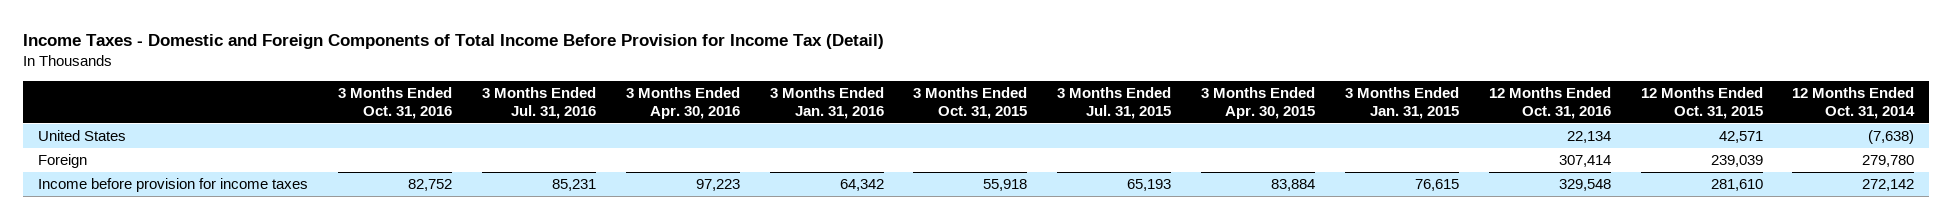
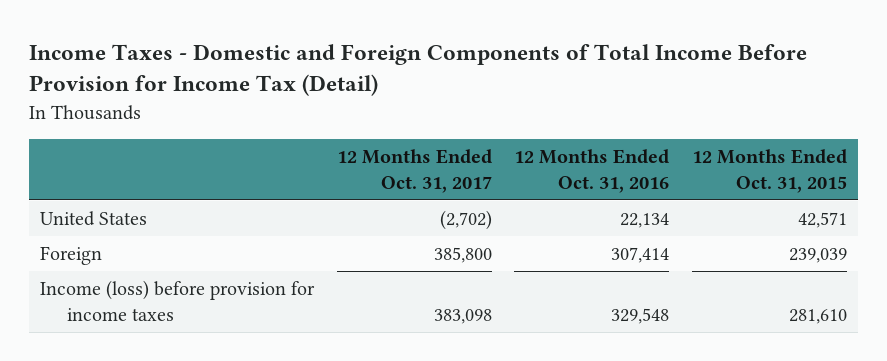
- | 3 Months Ended Oct. 31, 2016 | 3 Months Ended Jul. 31, 2016 | 3 Months Ended Apr. 30, 2016 | 3 Months Ended Jan. 31, 2016 | 3 Months Ended Oct. 31, 2015 | 3 Months Ended Jul. 31, 2015 | 3 Months Ended Apr. 30, 2015 | 3 Months Ended Jan. 31, 2015 | 12 Months Ended Oct. 31, 2016 | 12 Months Ended Oct. 31, 2015 | 12 Months Ended Oct. 31, 2014
+ | 12 Months Ended Oct. 31, 2017 | 12 Months Ended Oct. 31, 2016 | 12 Months Ended Oct. 31, 2015
- Income before provision for income taxes | 82,752 | 85,231 | 97,223 | 64,342 | 55,918 | 65,193 | 83,884 | 76,615 | 329,548 | 281,610 | 272,142
+ Income (loss) before provision for income taxes | 383,098 | 329,548 | 281,610

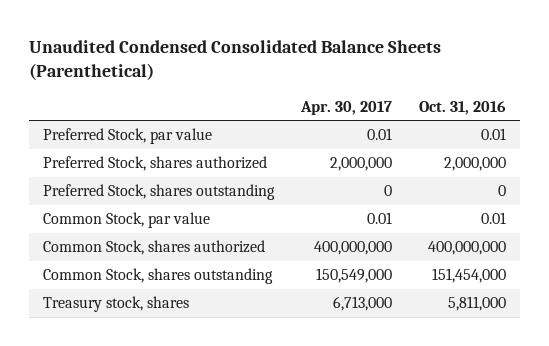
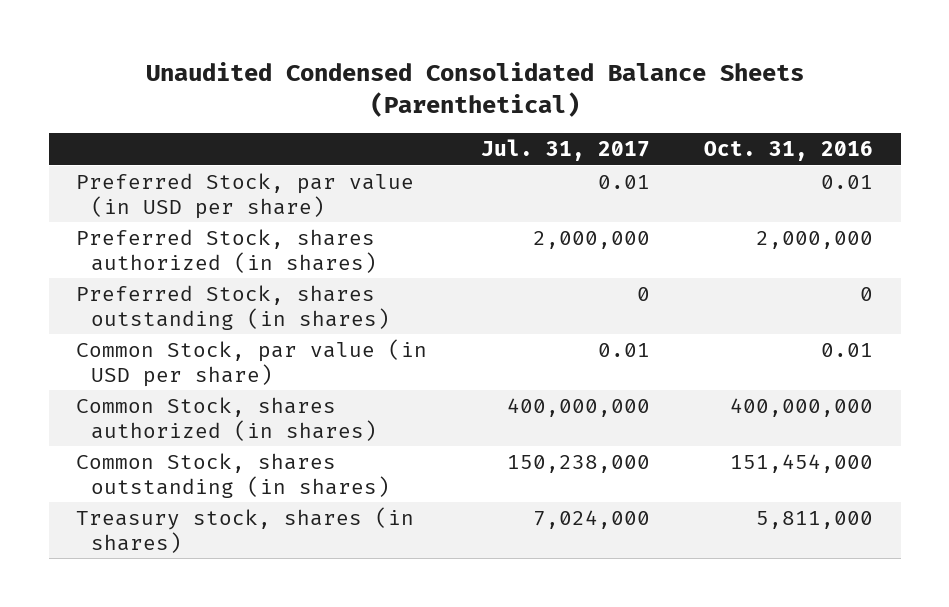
- | Apr. 30, 2017 | Oct. 31, 2016
+ | Jul. 31, 2017 | Oct. 31, 2016
- Preferred Stock, par value | 0.01 | 0.01
- Preferred Stock, shares authorized | 2,000,000 | 2,000,000
- Preferred Stock, shares outstanding | 0 | 0
- Common Stock, par value | 0.01 | 0.01
- Common Stock, shares authorized | 400,000,000 | 400,000,000
- Common Stock, shares outstanding | 150,549,000 | 151,454,000
- Treasury stock, shares | 6,713,000 | 5,811,000
+ Preferred Stock, par value (in USD per share) | 0.01 | 0.01
+ Preferred Stock, shares authorized (in shares) | 2,000,000 | 2,000,000
+ Preferred Stock, shares outstanding (in shares) | 0 | 0
+ Common Stock, par value (in USD per share) | 0.01 | 0.01
+ Common Stock, shares authorized (in shares) | 400,000,000 | 400,000,000
+ Common Stock, shares outstanding (in shares) | 150,238,000 | 151,454,000
+ Treasury stock, shares (in shares) | 7,024,000 | 5,811,000

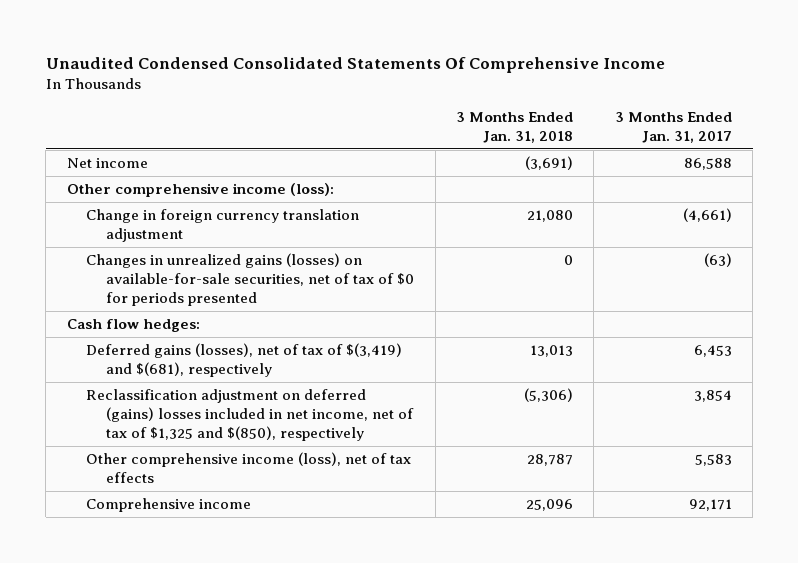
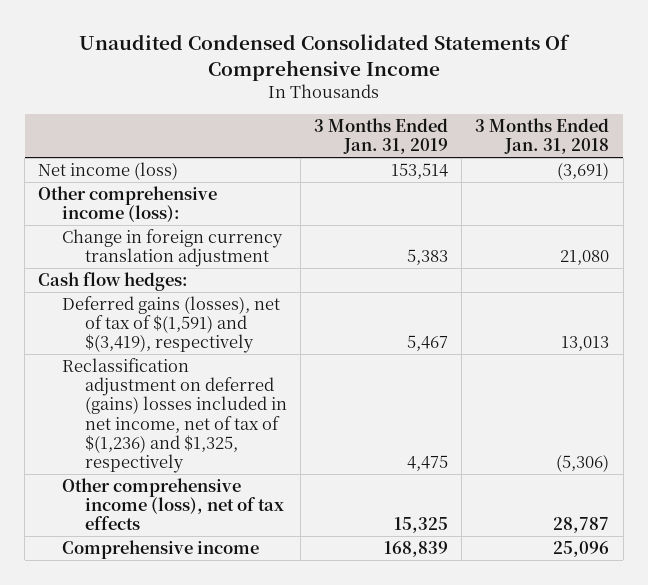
- | 3 Months Ended Jan. 31, 2018 | 3 Months Ended Jan. 31, 2017
+ | 3 Months Ended Jan. 31, 2019 | 3 Months Ended Jan. 31, 2018
- Net income | (3,691) | 86,588
+ Net income (loss) | 153,514 | (3,691)
- Changes in unrealized gains (losses) on available-for-sale securities, net of tax of $0 for periods presented | 0 | (63)
- Deferred gains (losses), net of tax of $(3,419) and $(681), respectively | 13,013 | 6,453
- Reclassification adjustment on deferred (gains) losses included in net income, net of tax of $1,325 and $(850), respectively | (5,306) | 3,854
+ Deferred gains (losses), net of tax of $(1,591) and $(3,419), respectively | 5,467 | 13,013
+ Reclassification adjustment on deferred (gains) losses included in net income, net of tax of $(1,236) and $1,325, respectively | 4,475 | (5,306)

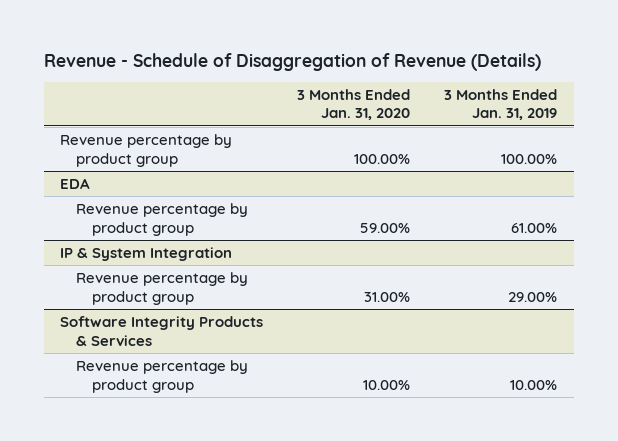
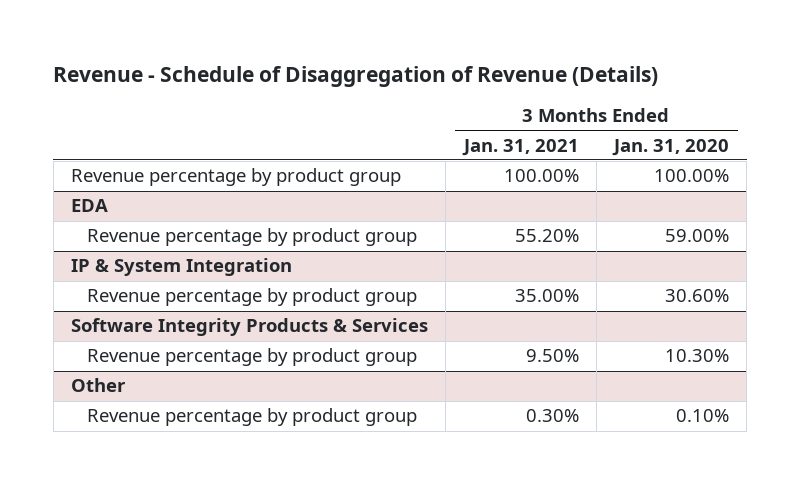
- | 3 Months Ended Jan. 31, 2020 | 3 Months Ended Jan. 31, 2019
+ | 3 Months Ended Jan. 31, 2021 | 3 Months Ended Jan. 31, 2020
@ IP & System Integration
- Revenue percentage by product group | 31.00% | 29.00%
+ Revenue percentage by product group | 35.00% | 30.60%
@ Software Integrity Products & Services
- Revenue percentage by product group | 10.00% | 10.00%
+ Revenue percentage by product group | 9.50% | 10.30%
+ Other
+ Revenue percentage by product group | 0.30% | 0.10%

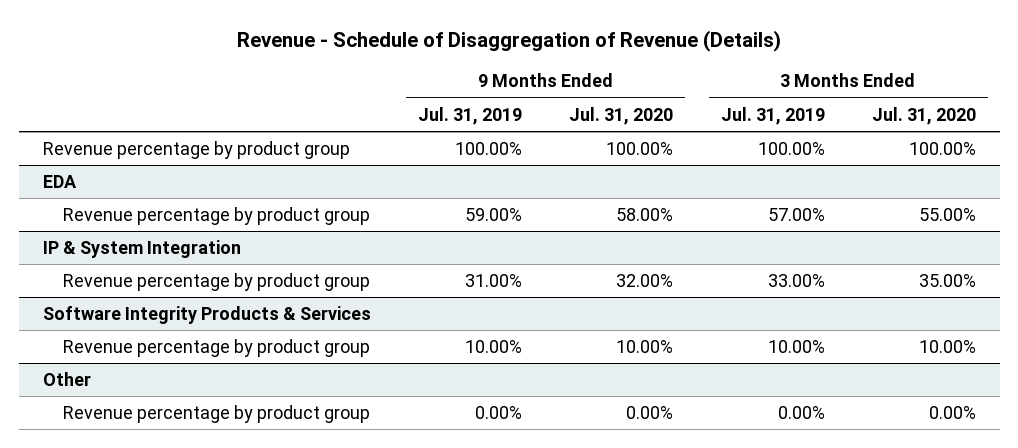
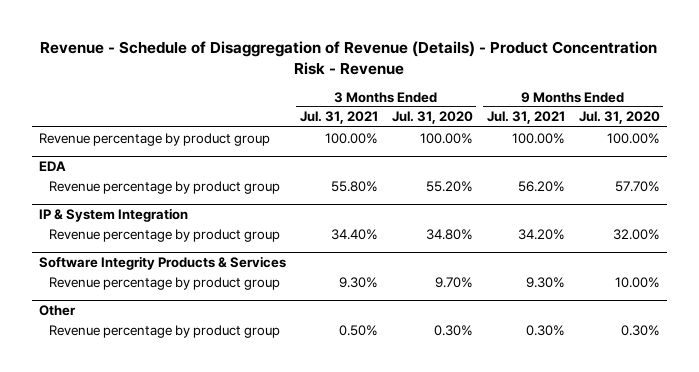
- Revenue - Schedule of Disaggregation of Revenue (Details)
+ Revenue - Schedule of Disaggregation of Revenue (Details) - Product Concentration Risk - Revenue
- | 9 Months Ended Jul. 31, 2019 | 9 Months Ended Jul. 31, 2020 | 3 Months Ended Jul. 31, 2019 | 3 Months Ended Jul. 31, 2020
+ | 3 Months Ended Jul. 31, 2021 | 3 Months Ended Jul. 31, 2020 | 9 Months Ended Jul. 31, 2021 | 9 Months Ended Jul. 31, 2020
@ EDA
- Revenue percentage by product group | 59.00% | 58.00% | 57.00% | 55.00%
+ Revenue percentage by product group | 55.80% | 55.20% | 56.20% | 57.70%
@ IP & System Integration
- Revenue percentage by product group | 31.00% | 32.00% | 33.00% | 35.00%
+ Revenue percentage by product group | 34.40% | 34.80% | 34.20% | 32.00%
@ Software Integrity Products & Services
- Revenue percentage by product group | 10.00% | 10.00% | 10.00% | 10.00%
+ Revenue percentage by product group | 9.30% | 9.70% | 9.30% | 10.00%
@ Other
- Revenue percentage by product group | 0.00% | 0.00% | 0.00% | 0.00%
+ Revenue percentage by product group | 0.50% | 0.30% | 0.30% | 0.30%

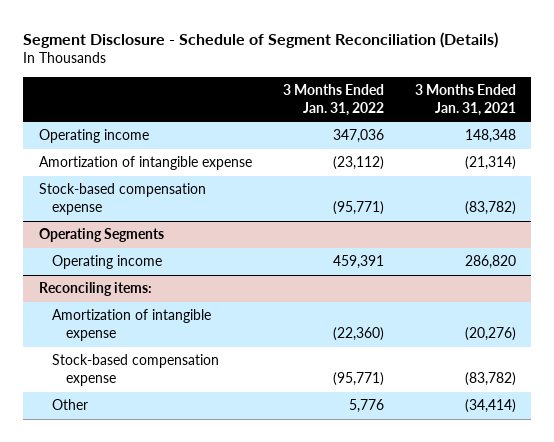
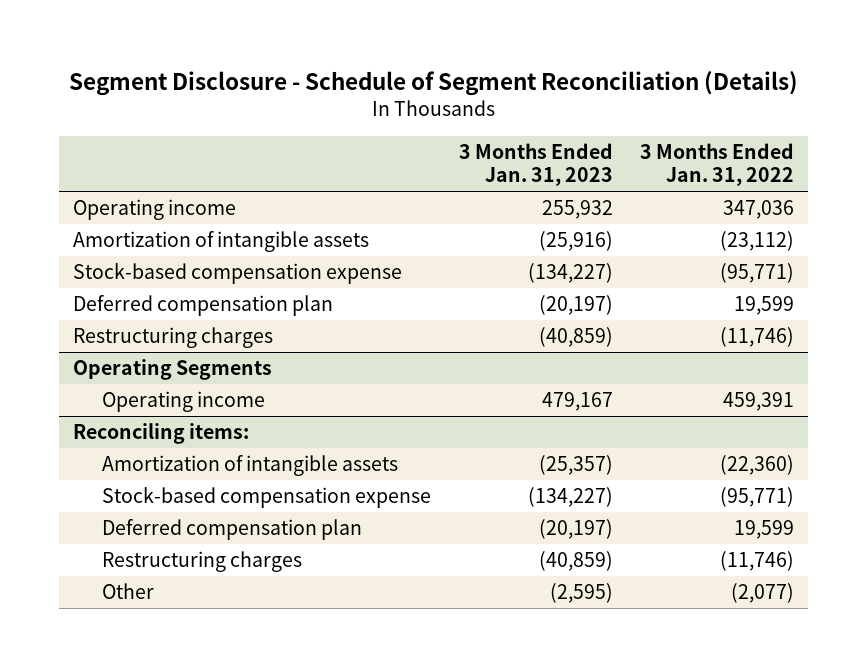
- | 3 Months Ended Jan. 31, 2022 | 3 Months Ended Jan. 31, 2021
+ | 3 Months Ended Jan. 31, 2023 | 3 Months Ended Jan. 31, 2022
- Amortization of intangible expense | (23,112) | (21,314)
+ Amortization of intangible assets | (25,916) | (23,112)
+ Deferred compensation plan | (20,197) | 19,599
+ Restructuring charges | (40,859) | (11,746)
@ Reconciling items:
- Amortization of intangible expense | (22,360) | (20,276)
+ Amortization of intangible assets | (25,357) | (22,360)
- Other | 5,776 | (34,414)
+ Deferred compensation plan | (20,197) | 19,599
+ Restructuring charges | (40,859) | (11,746)
+ Other | (2,595) | (2,077)

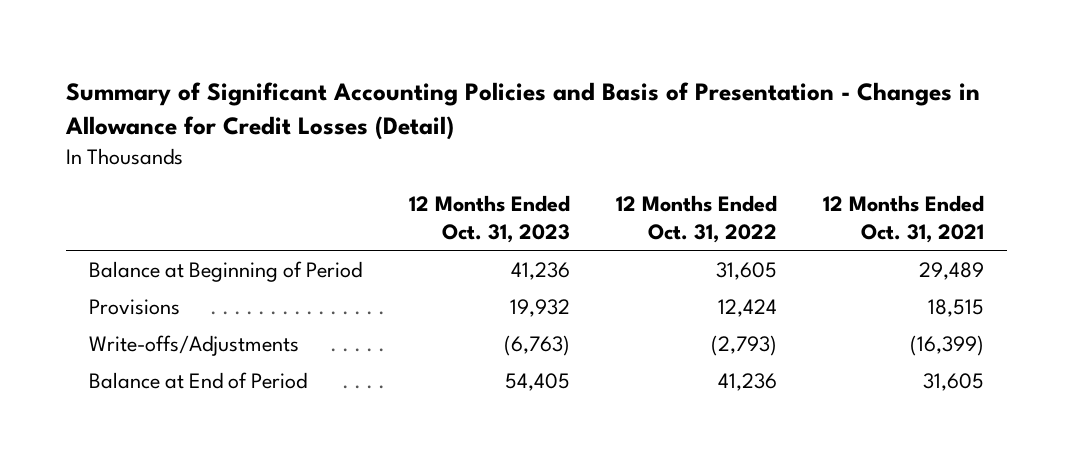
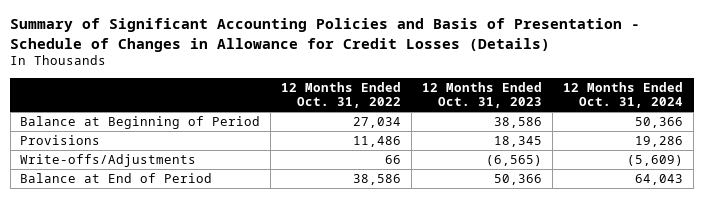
- Summary of Significant Accounting Policies and Basis of Presentation - Changes in Allowance for Credit Losses (Detail)
+ Summary of Significant Accounting Policies and Basis of Presentation - Schedule of Changes in Allowance for Credit Losses (Details)
- | 12 Months Ended Oct. 31, 2023 | 12 Months Ended Oct. 31, 2022 | 12 Months Ended Oct. 31, 2021
+ | 12 Months Ended Oct. 31, 2022 | 12 Months Ended Oct. 31, 2023 | 12 Months Ended Oct. 31, 2024
- Balance at Beginning of Period | 41,236 | 31,605 | 29,489
- Provisions | 19,932 | 12,424 | 18,515
- Write-offs/Adjustments | (6,763) | (2,793) | (16,399)
- Balance at End of Period | 54,405 | 41,236 | 31,605
+ Balance at Beginning of Period | 27,034 | 38,586 | 50,366
+ Provisions | 11,486 | 18,345 | 19,286
+ Write-offs/Adjustments | 66 | (6,565) | (5,609)
+ Balance at End of Period | 38,586 | 50,366 | 64,043

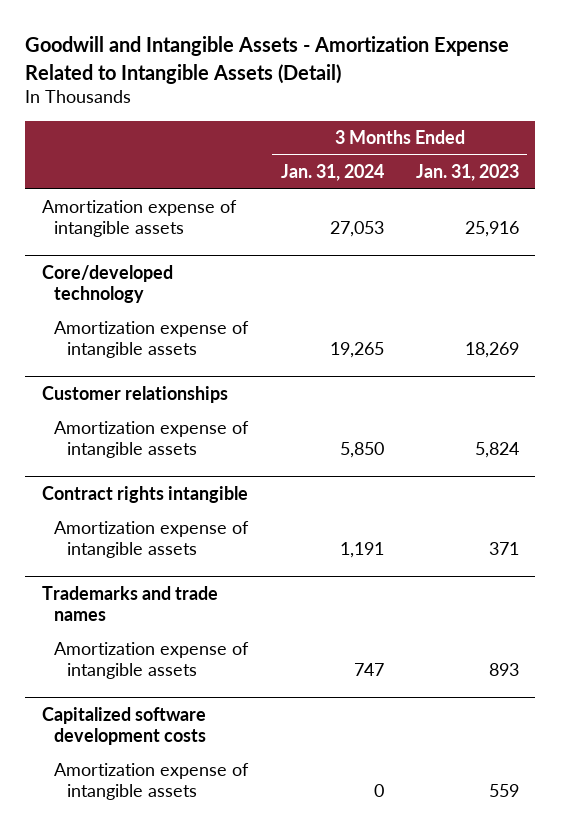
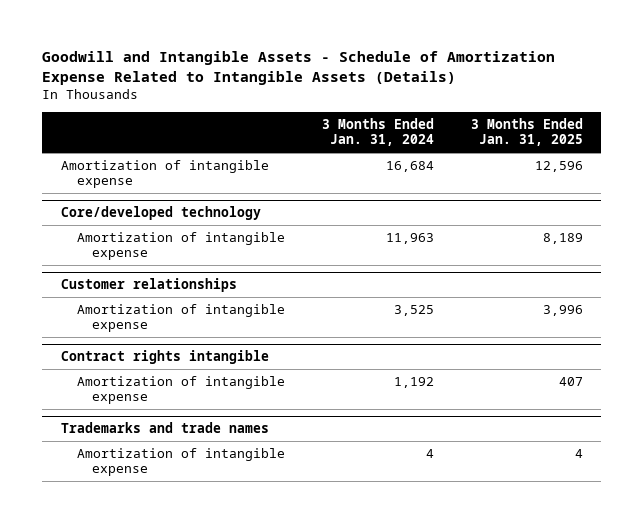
- Goodwill and Intangible Assets - Amortization Expense Related to Intangible Assets (Detail)
+ Goodwill and Intangible Assets - Schedule of Amortization Expense Related to Intangible Assets (Details)
- | 3 Months Ended Jan. 31, 2024 | 3 Months Ended Jan. 31, 2023
+ | 3 Months Ended Jan. 31, 2024 | 3 Months Ended Jan. 31, 2025
- Amortization expense of intangible assets | 27,053 | 25,916
+ Amortization of intangible expense | 16,684 | 12,596
@ Core/developed technology
- Amortization expense of intangible assets | 19,265 | 18,269
+ Amortization of intangible expense | 11,963 | 8,189
@ Customer relationships
- Amortization expense of intangible assets | 5,850 | 5,824
+ Amortization of intangible expense | 3,525 | 3,996
@ Contract rights intangible
- Amortization expense of intangible assets | 1,191 | 371
+ Amortization of intangible expense | 1,192 | 407
@ Trademarks and trade names
- Amortization expense of intangible assets | 747 | 893
- Capitalized software development costs
- Amortization expense of intangible assets | 0 | 559
@ Trademarks and trade names
+ Amortization of intangible expense | 4 | 4

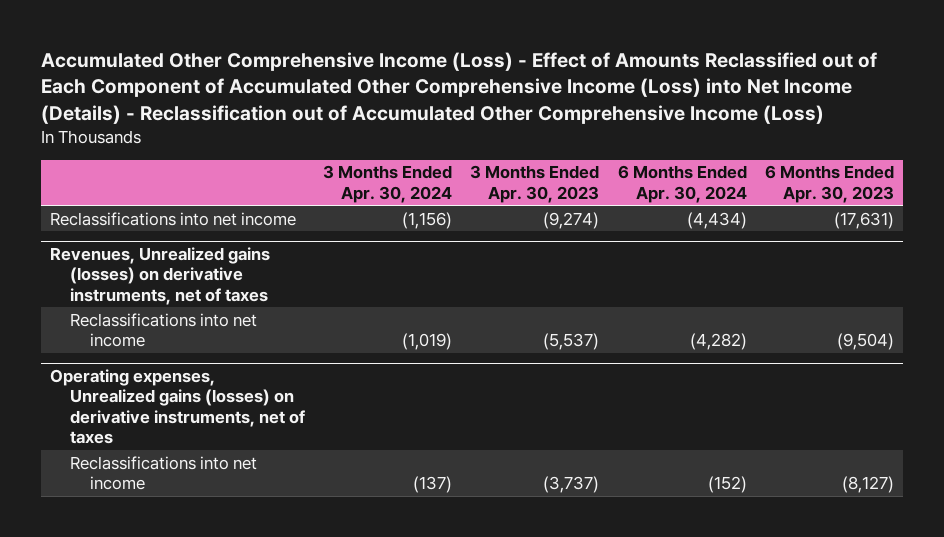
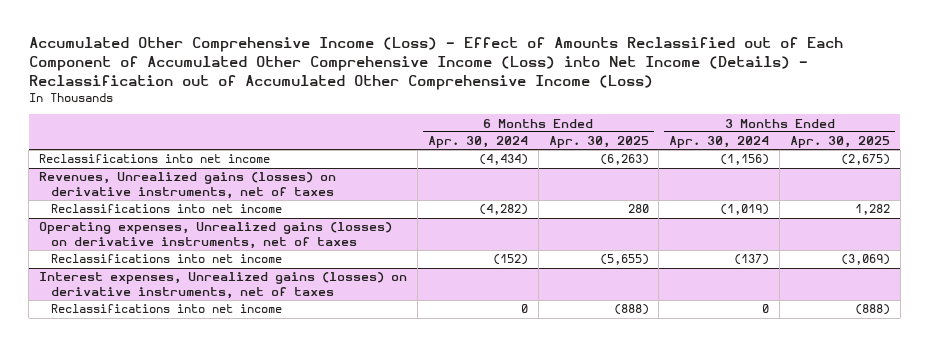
- | 3 Months Ended Apr. 30, 2024 | 3 Months Ended Apr. 30, 2023 | 6 Months Ended Apr. 30, 2024 | 6 Months Ended Apr. 30, 2023
+ | 6 Months Ended Apr. 30, 2024 | 6 Months Ended Apr. 30, 2025 | 3 Months Ended Apr. 30, 2024 | 3 Months Ended Apr. 30, 2025
+ Interest expenses, Unrealized gains (losses) on derivative instruments, net of taxes
+ Reclassifications into net income | 0 | (888) | 0 | (888)

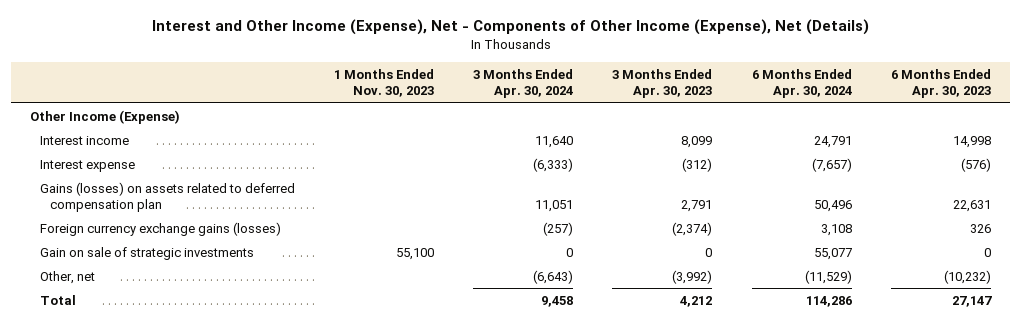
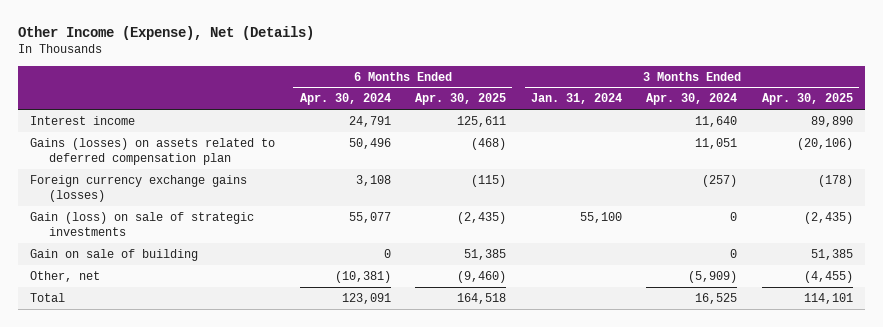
- Interest and Other Income (Expense), Net - Components of Other Income (Expense), Net (Details)
+ Other Income (Expense), Net (Details)
- | 1 Months Ended Nov. 30, 2023 | 3 Months Ended Apr. 30, 2024 | 3 Months Ended Apr. 30, 2023 | 6 Months Ended Apr. 30, 2024 | 6 Months Ended Apr. 30, 2023
+ | 6 Months Ended Apr. 30, 2024 | 6 Months Ended Apr. 30, 2025 | 3 Months Ended Jan. 31, 2024 | 3 Months Ended Apr. 30, 2024 | 3 Months Ended Apr. 30, 2025
- Other Income (Expense)
- Interest expense | | (6,333) | (312) | (7,657) | (576)
- Gain on sale of strategic investments | 55,100 | 0 | 0 | 55,077 | 0
- Other, net | | (6,643) | (3,992) | (11,529) | (10,232)
- Total | | 9,458 | 4,212 | 114,286 | 27,147
+ Gain (loss) on sale of strategic investments | 55,077 | (2,435) | 55,100 | 0 | (2,435)
+ Gain on sale of building | 0 | 51,385 | | 0 | 51,385
+ Other, net | (10,381) | (9,460) | | (5,909) | (4,455)
+ Total | 123,091 | 164,518 | | 16,525 | 114,101

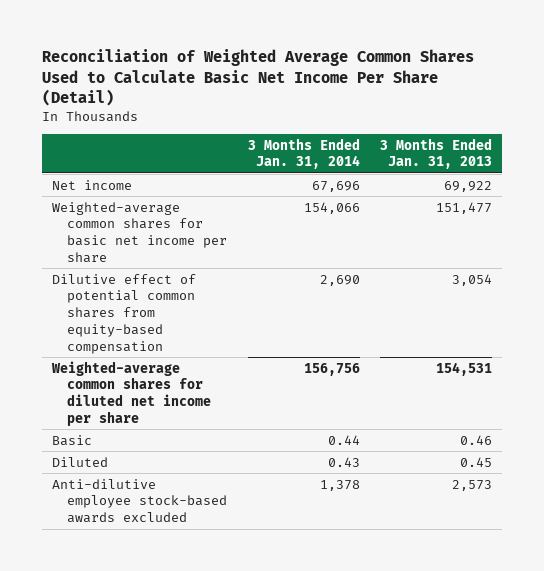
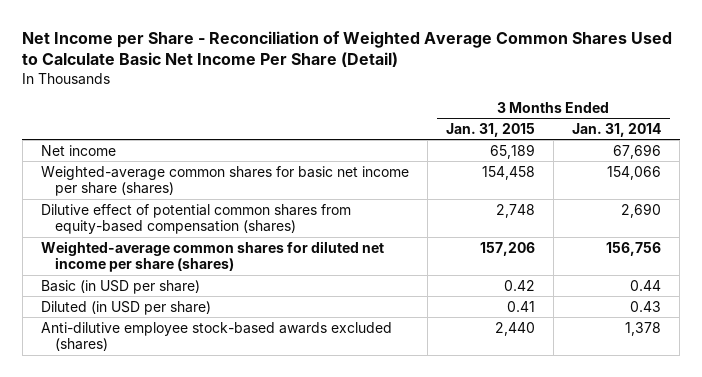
- Reconciliation of Weighted Average Common Shares Used to Calculate Basic Net Income Per Share (Detail)
+ Net Income per Share - Reconciliation of Weighted Average Common Shares Used to Calculate Basic Net Income Per Share (Detail)
- | 3 Months Ended Jan. 31, 2014 | 3 Months Ended Jan. 31, 2013
+ | 3 Months Ended Jan. 31, 2015 | 3 Months Ended Jan. 31, 2014
- Weighted-average common shares for basic net income per share | 154,066 | 151,477
- Dilutive effect of potential common shares from equity-based compensation | 2,690 | 3,054
- Weighted-average common shares for diluted net income per share | 156,756 | 154,531
- Basic | 0.44 | 0.46
- Diluted | 0.43 | 0.45
- Anti-dilutive employee stock-based awards excluded | 1,378 | 2,573
+ Weighted-average common shares for basic net income per share (shares) | 154,458 | 154,066
+ Dilutive effect of potential common shares from equity-based compensation (shares) | 2,748 | 2,690
+ Weighted-average common shares for diluted net income per share (shares) | 157,206 | 156,756
+ Basic (in USD per share) | 0.42 | 0.44
+ Diluted (in USD per share) | 0.41 | 0.43
+ Anti-dilutive employee stock-based awards excluded (shares) | 2,440 | 1,378

